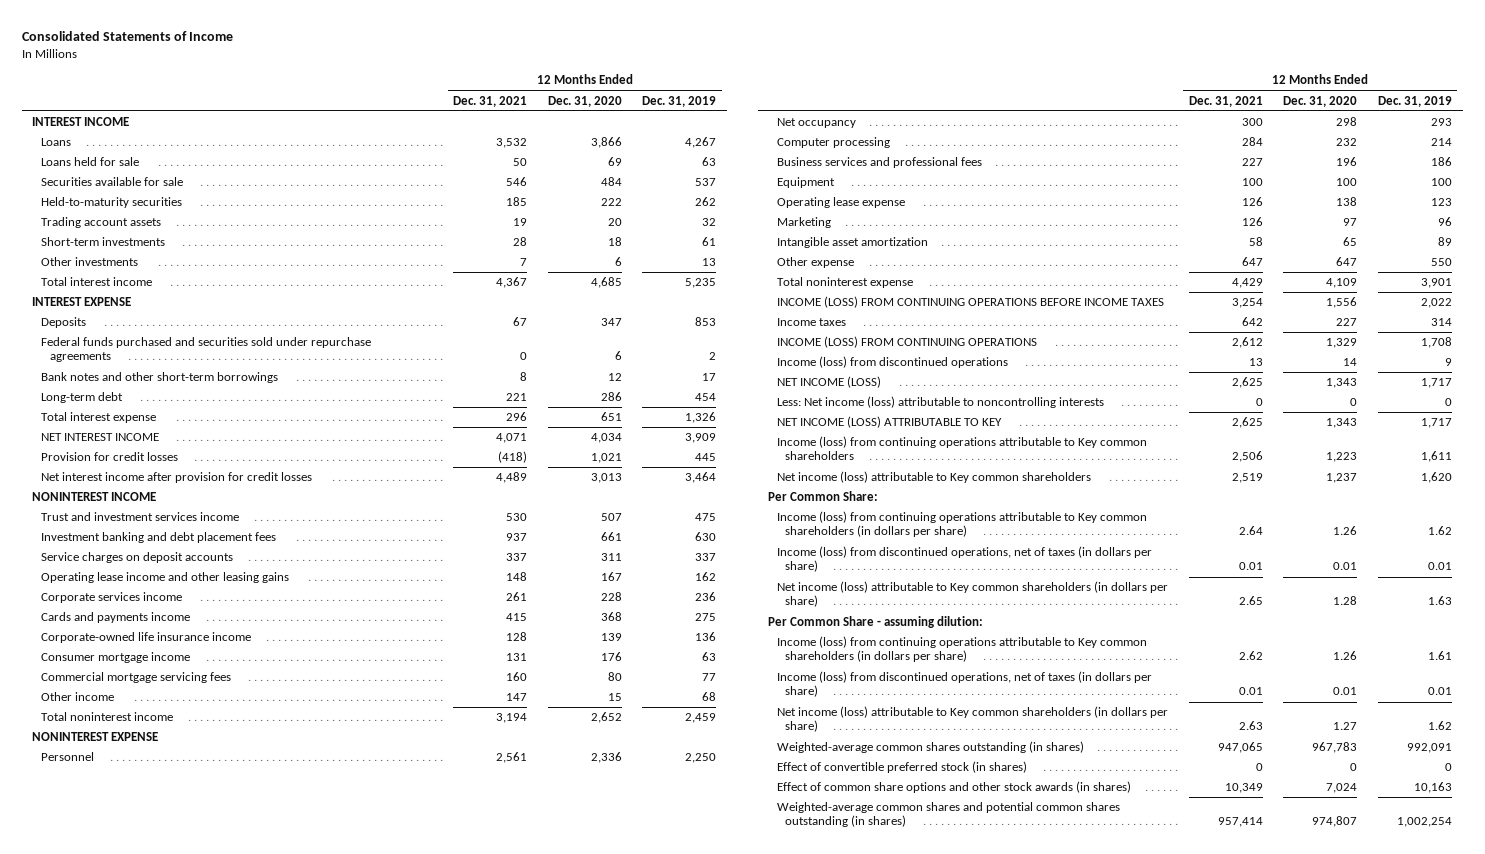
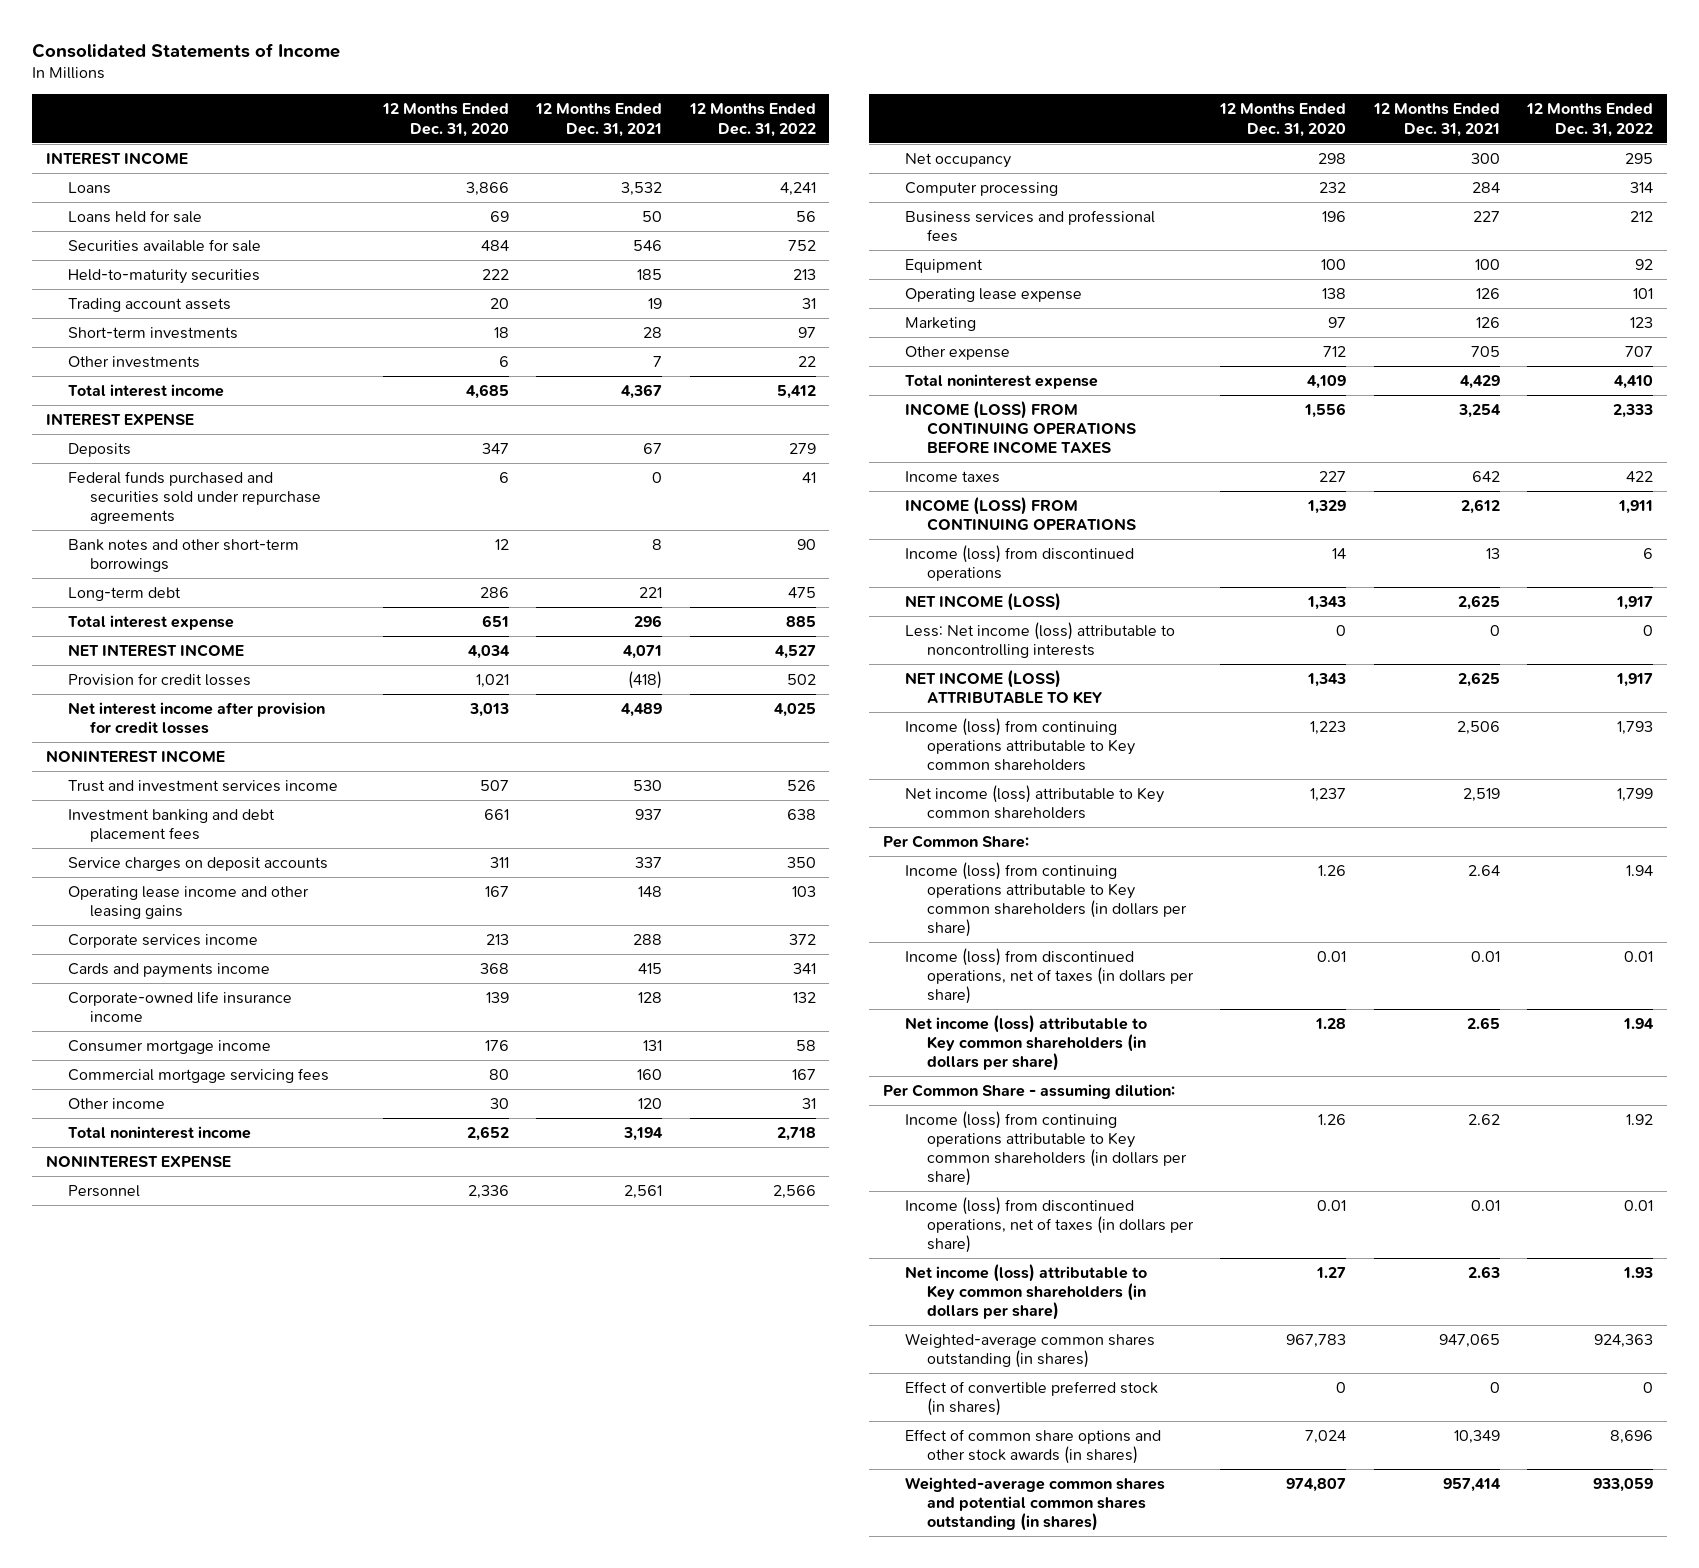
- | 12 Months Ended Dec. 31, 2021 | 12 Months Ended Dec. 31, 2020 | 12 Months Ended Dec. 31, 2019
+ | 12 Months Ended Dec. 31, 2020 | 12 Months Ended Dec. 31, 2021 | 12 Months Ended Dec. 31, 2022
- Corporate services income | 261 | 228 | 236
+ Corporate services income | 213 | 288 | 372
- Other income | 147 | 15 | 68
+ Other income | 30 | 120 | 31
- Intangible asset amortization | 58 | 65 | 89
- Other expense | 647 | 647 | 550
+ Other expense | 712 | 705 | 707

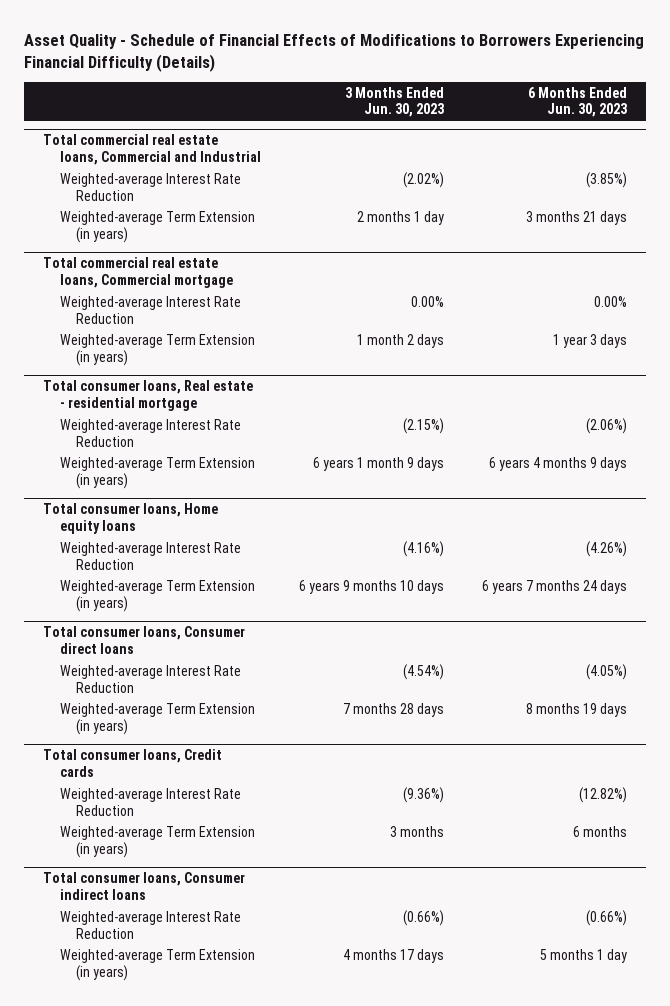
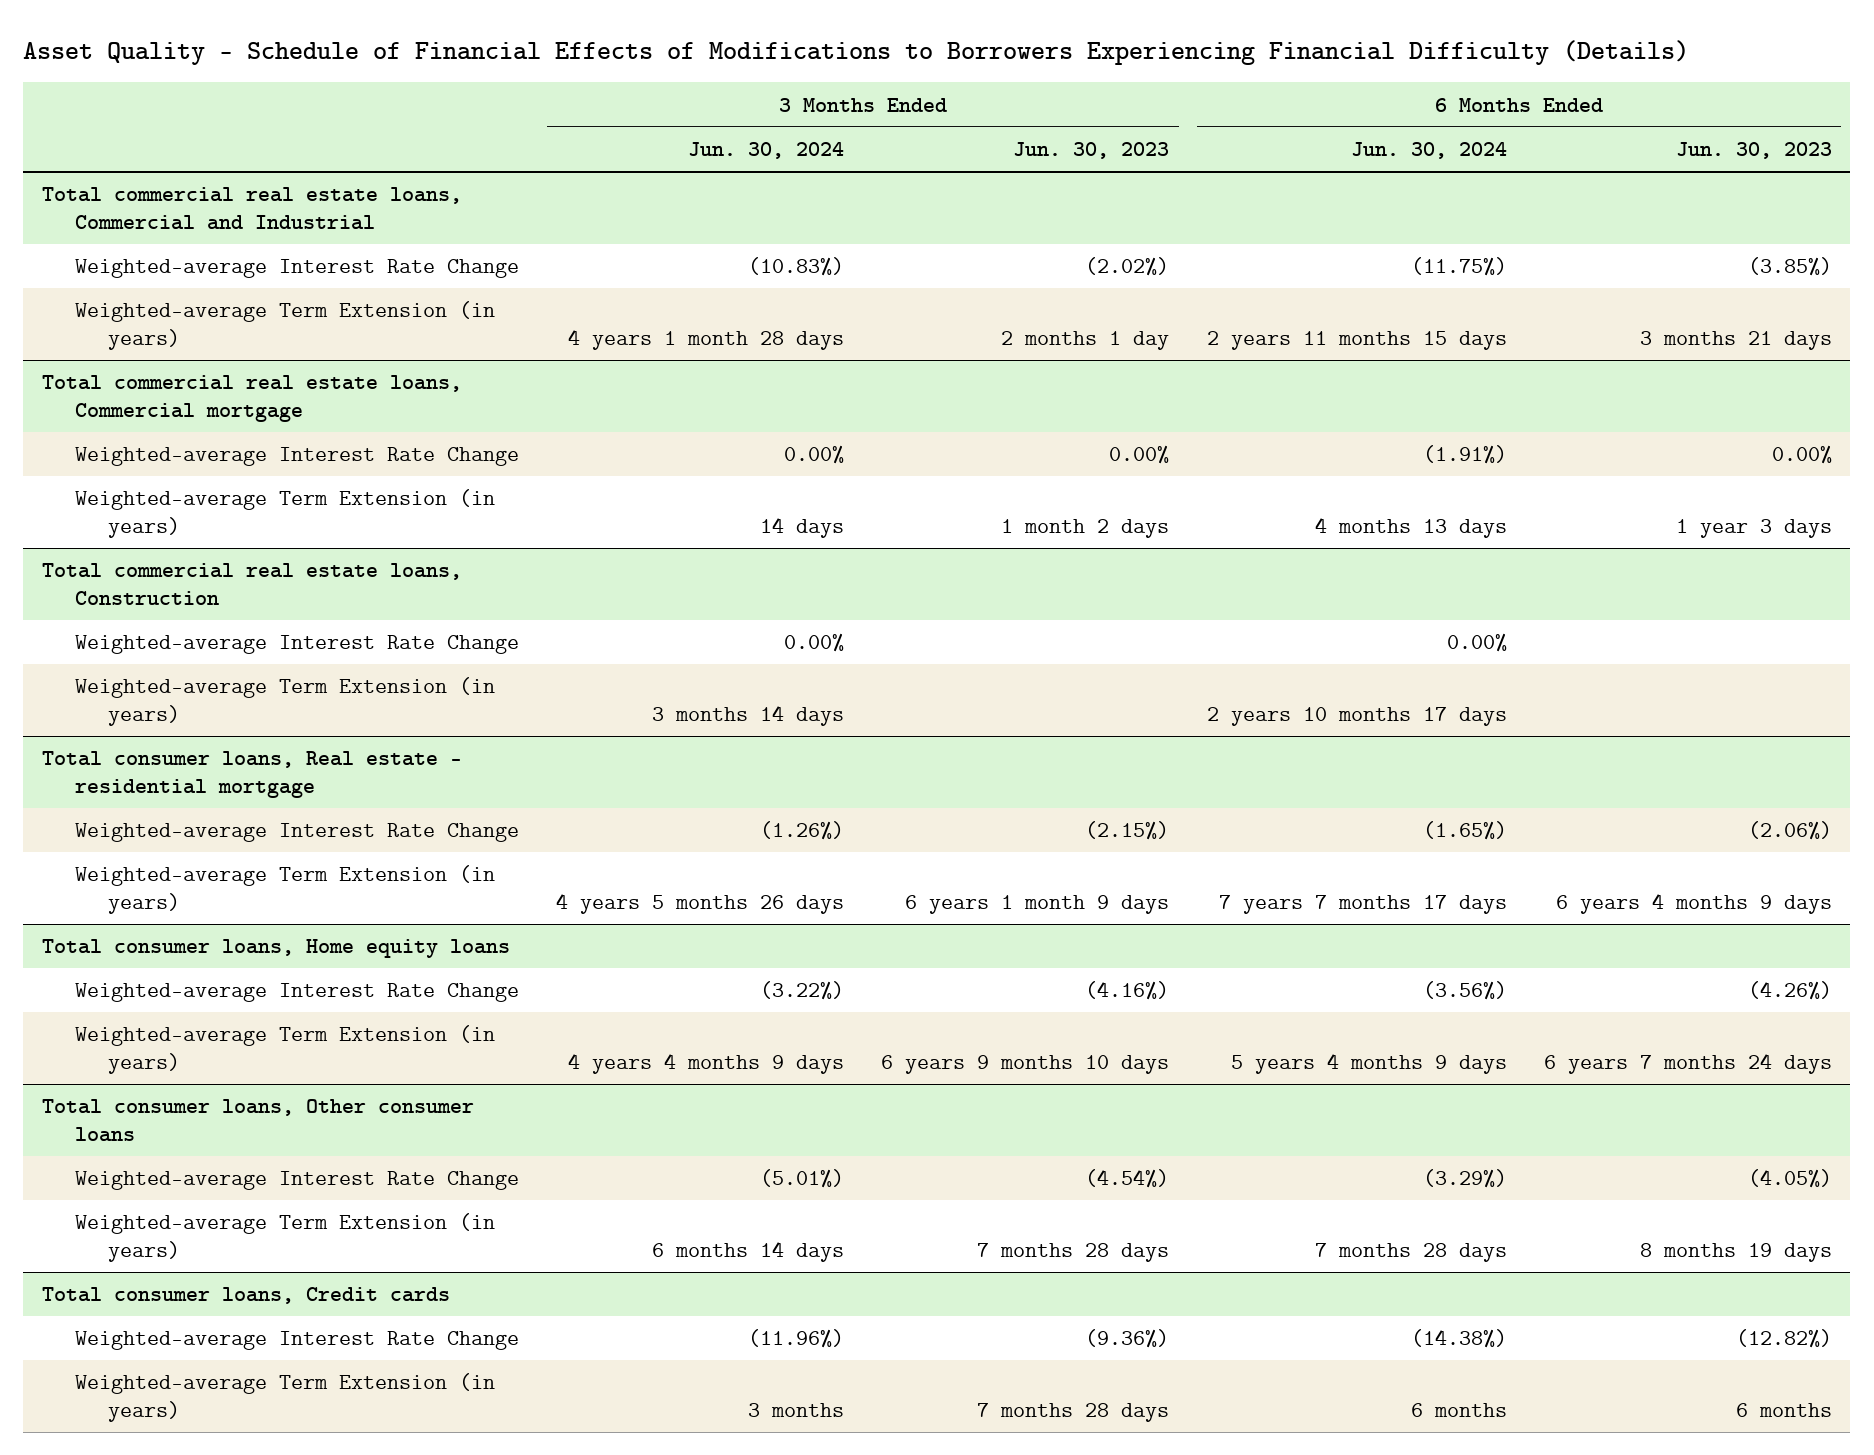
- | 3 Months Ended Jun. 30, 2023 | 6 Months Ended Jun. 30, 2023
+ | 3 Months Ended Jun. 30, 2024 | 3 Months Ended Jun. 30, 2023 | 6 Months Ended Jun. 30, 2024 | 6 Months Ended Jun. 30, 2023
@ Total commercial real estate loans, Commercial and Industrial
- Weighted-average Interest Rate Reduction | (2.02%) | (3.85%)
+ Weighted-average Interest Rate Change | (10.83%) | (2.02%) | (11.75%) | (3.85%)
@ Total commercial real estate loans, Commercial mortgage
- Weighted-average Interest Rate Reduction | 0.00% | 0.00%
+ Weighted-average Interest Rate Change | 0.00% | 0.00% | (1.91%) | 0.00%
+ Total commercial real estate loans, Construction
+ Weighted-average Interest Rate Change | 0.00% | | 0.00% |
+ Weighted-average Term Extension (in years) | 3 months 14 days | | 2 years 10 months 17 days |
@ Total consumer loans, Real estate - residential mortgage
- Weighted-average Interest Rate Reduction | (2.15%) | (2.06%)
+ Weighted-average Interest Rate Change | (1.26%) | (2.15%) | (1.65%) | (2.06%)
@ Total consumer loans, Home equity loans
- Weighted-average Interest Rate Reduction | (4.16%) | (4.26%)
+ Weighted-average Interest Rate Change | (3.22%) | (4.16%) | (3.56%) | (4.26%)
- Total consumer loans, Consumer direct loans
- Weighted-average Interest Rate Reduction | (4.54%) | (4.05%)
+ Total consumer loans, Other consumer loans
+ Weighted-average Interest Rate Change | (5.01%) | (4.54%) | (3.29%) | (4.05%)
@ Total consumer loans, Credit cards
- Weighted-average Interest Rate Reduction | (9.36%) | (12.82%)
- Weighted-average Term Extension (in years) | 3 months | 6 months
- Total consumer loans, Consumer indirect loans
- Weighted-average Interest Rate Reduction | (0.66%) | (0.66%)
- Weighted-average Term Extension (in years) | 4 months 17 days | 5 months 1 day
@ Total consumer loans, Credit cards
+ Weighted-average Interest Rate Change | (11.96%) | (9.36%) | (14.38%) | (12.82%)
+ Weighted-average Term Extension (in years) | 3 months | 7 months 28 days | 6 months | 6 months

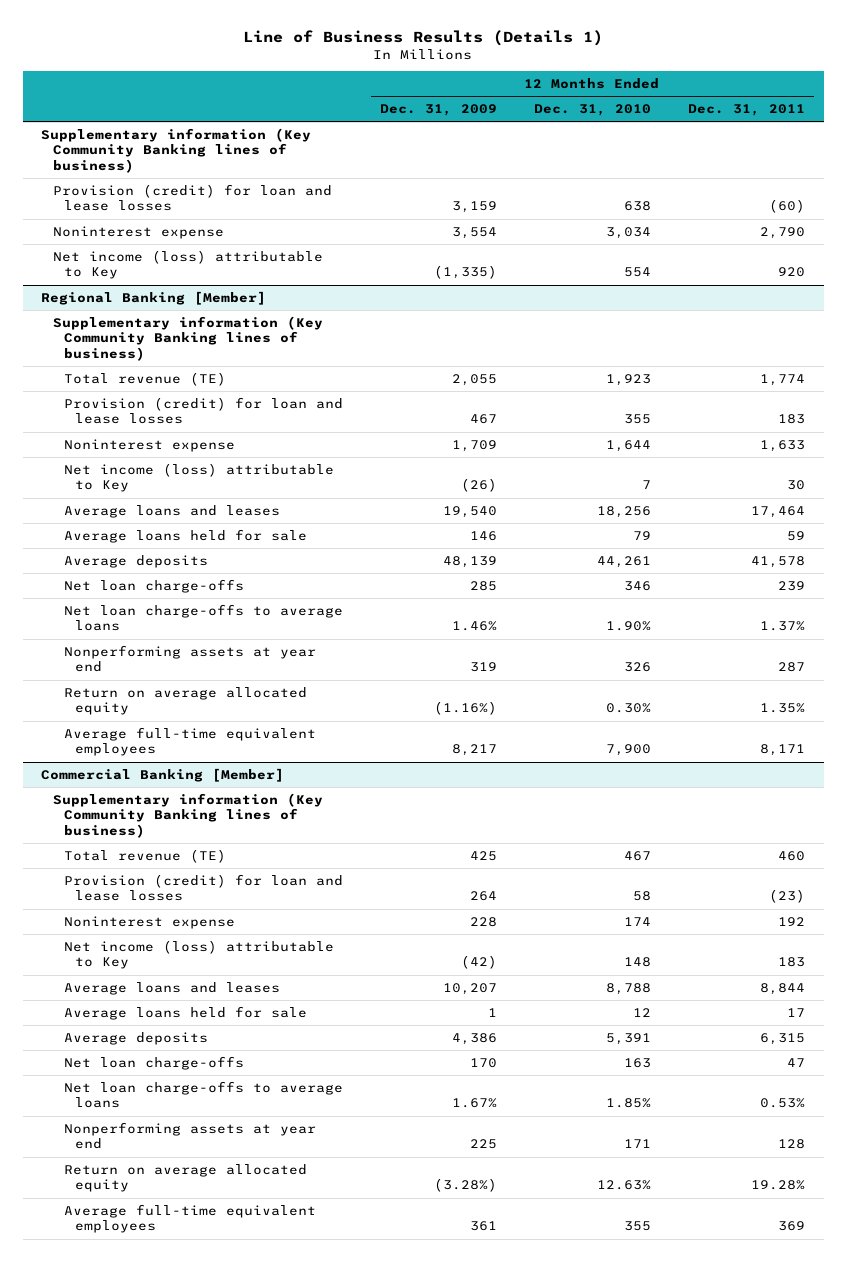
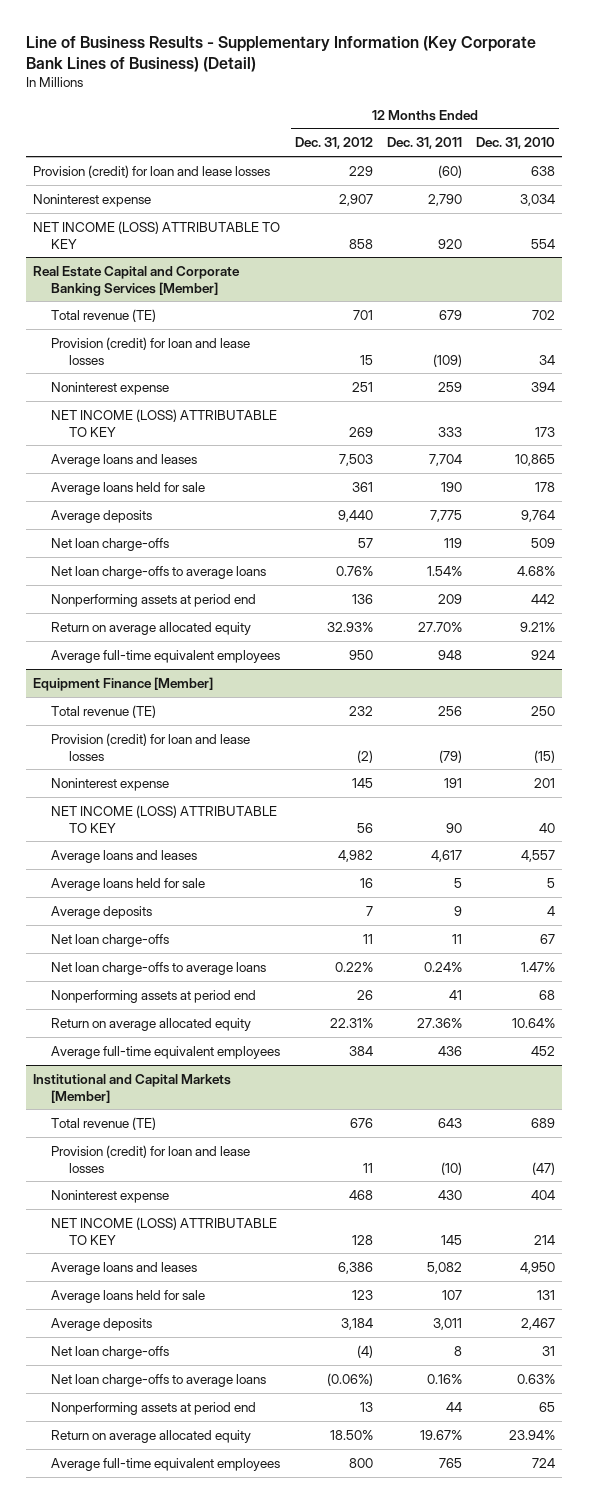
- Line of Business Results (Details 1)
+ Line of Business Results - Supplementary Information (Key Corporate Bank Lines of Business) (Detail)
- | 12 Months Ended Dec. 31, 2009 | 12 Months Ended Dec. 31, 2010 | 12 Months Ended Dec. 31, 2011
+ | 12 Months Ended Dec. 31, 2012 | 12 Months Ended Dec. 31, 2011 | 12 Months Ended Dec. 31, 2010
- Supplementary information (Key Community Banking lines of business)
- Net income (loss) attributable to Key | (1,335) | 554 | 920
- Regional Banking [Member]
- Supplementary information (Key Community Banking lines of business)
- Total revenue (TE) | 2,055 | 1,923 | 1,774
- Provision (credit) for loan and lease losses | 467 | 355 | 183
- Noninterest expense | 1,709 | 1,644 | 1,633
- Net income (loss) attributable to Key | (26) | 7 | 30
- Average loans and leases | 19,540 | 18,256 | 17,464
- Average loans held for sale | 146 | 79 | 59
- Average deposits | 48,139 | 44,261 | 41,578
- Net loan charge-offs | 285 | 346 | 239
- Net loan charge-offs to average loans | 1.46% | 1.90% | 1.37%
- Nonperforming assets at year end | 319 | 326 | 287
- Return on average allocated equity | (1.16%) | 0.30% | 1.35%
- Average full-time equivalent employees | 8,217 | 7,900 | 8,171
- Commercial Banking [Member]
- Supplementary information (Key Community Banking lines of business)
- Total revenue (TE) | 425 | 467 | 460
- Provision (credit) for loan and lease losses | 264 | 58 | (23)
- Noninterest expense | 228 | 174 | 192
- Net income (loss) attributable to Key | (42) | 148 | 183
- Average loans and leases | 10,207 | 8,788 | 8,844
- Average loans held for sale | 1 | 12 | 17
- Average deposits | 4,386 | 5,391 | 6,315
- Net loan charge-offs | 170 | 163 | 47
- Net loan charge-offs to average loans | 1.67% | 1.85% | 0.53%
- Nonperforming assets at year end | 225 | 171 | 128
- Return on average allocated equity | (3.28%) | 12.63% | 19.28%
- Average full-time equivalent employees | 361 | 355 | 369
+ NET INCOME (LOSS) ATTRIBUTABLE TO KEY | 858 | 920 | 554
+ Real Estate Capital and Corporate Banking Services [Member]
+ Total revenue (TE) | 701 | 679 | 702
+ Provision (credit) for loan and lease losses | 15 | (109) | 34
+ Noninterest expense | 251 | 259 | 394
+ NET INCOME (LOSS) ATTRIBUTABLE TO KEY | 269 | 333 | 173
+ Average loans and leases | 7,503 | 7,704 | 10,865
+ Average loans held for sale | 361 | 190 | 178
+ Average deposits | 9,440 | 7,775 | 9,764
+ Net loan charge-offs | 57 | 119 | 509
+ Net loan charge-offs to average loans | 0.76% | 1.54% | 4.68%
+ Nonperforming assets at period end | 136 | 209 | 442
+ Return on average allocated equity | 32.93% | 27.70% | 9.21%
+ Average full-time equivalent employees | 950 | 948 | 924
+ Equipment Finance [Member]
+ Total revenue (TE) | 232 | 256 | 250
+ Provision (credit) for loan and lease losses | (2) | (79) | (15)
+ Noninterest expense | 145 | 191 | 201
+ NET INCOME (LOSS) ATTRIBUTABLE TO KEY | 56 | 90 | 40
+ Average loans and leases | 4,982 | 4,617 | 4,557
+ Average loans held for sale | 16 | 5 | 5
+ Average deposits | 7 | 9 | 4
+ Net loan charge-offs | 11 | 11 | 67
+ Net loan charge-offs to average loans | 0.22% | 0.24% | 1.47%
+ Nonperforming assets at period end | 26 | 41 | 68
+ Return on average allocated equity | 22.31% | 27.36% | 10.64%
+ Average full-time equivalent employees | 384 | 436 | 452
+ Institutional and Capital Markets [Member]
+ Total revenue (TE) | 676 | 643 | 689
+ Provision (credit) for loan and lease losses | 11 | (10) | (47)
+ Noninterest expense | 468 | 430 | 404
+ NET INCOME (LOSS) ATTRIBUTABLE TO KEY | 128 | 145 | 214
+ Average loans and leases | 6,386 | 5,082 | 4,950
+ Average loans held for sale | 123 | 107 | 131
+ Average deposits | 3,184 | 3,011 | 2,467
+ Net loan charge-offs | (4) | 8 | 31
+ Net loan charge-offs to average loans | (0.06%) | 0.16% | 0.63%
+ Nonperforming assets at period end | 13 | 44 | 65
+ Return on average allocated equity | 18.50% | 19.67% | 23.94%
+ Average full-time equivalent employees | 800 | 765 | 724

